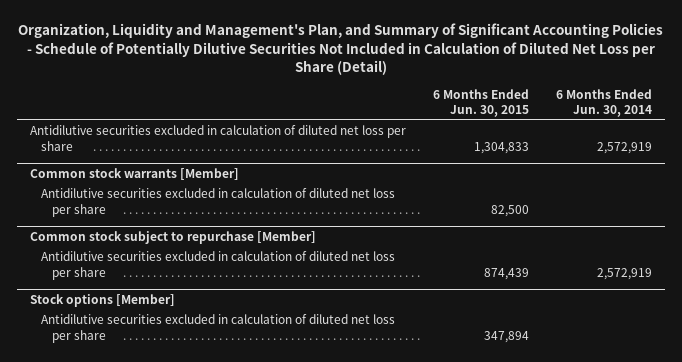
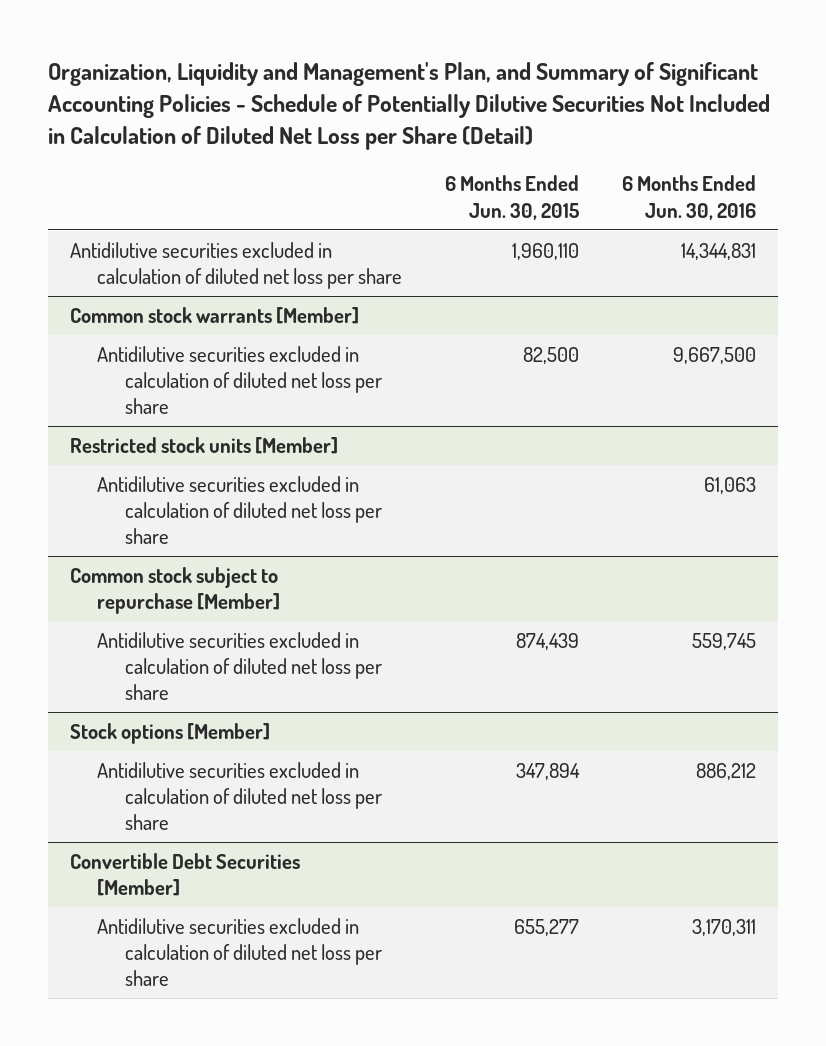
- | 6 Months Ended Jun. 30, 2015 | 6 Months Ended Jun. 30, 2014
+ | 6 Months Ended Jun. 30, 2015 | 6 Months Ended Jun. 30, 2016
- Antidilutive securities excluded in calculation of diluted net loss per share | 1,304,833 | 2,572,919
+ Antidilutive securities excluded in calculation of diluted net loss per share | 1,960,110 | 14,344,831
+ Restricted stock units [Member]
+ Antidilutive securities excluded in calculation of diluted net loss per share | | 61,063
+ Convertible Debt Securities [Member]
+ Antidilutive securities excluded in calculation of diluted net loss per share | 655,277 | 3,170,311

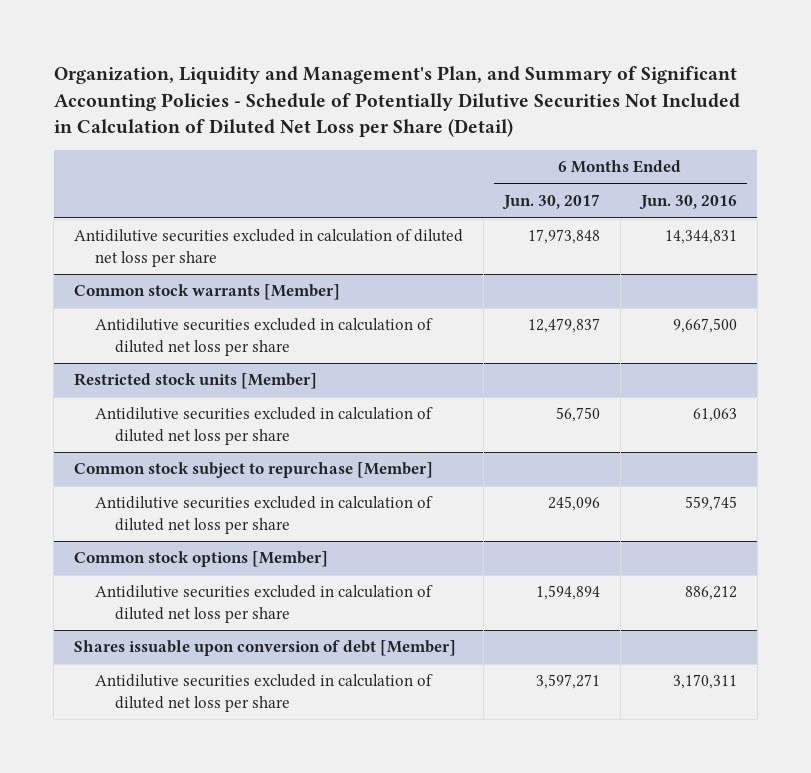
- | 6 Months Ended Jun. 30, 2015 | 6 Months Ended Jun. 30, 2016
+ | 6 Months Ended Jun. 30, 2017 | 6 Months Ended Jun. 30, 2016
- Stock options [Member]
+ Common stock options [Member]
- Convertible Debt Securities [Member]
+ Shares issuable upon conversion of debt [Member]

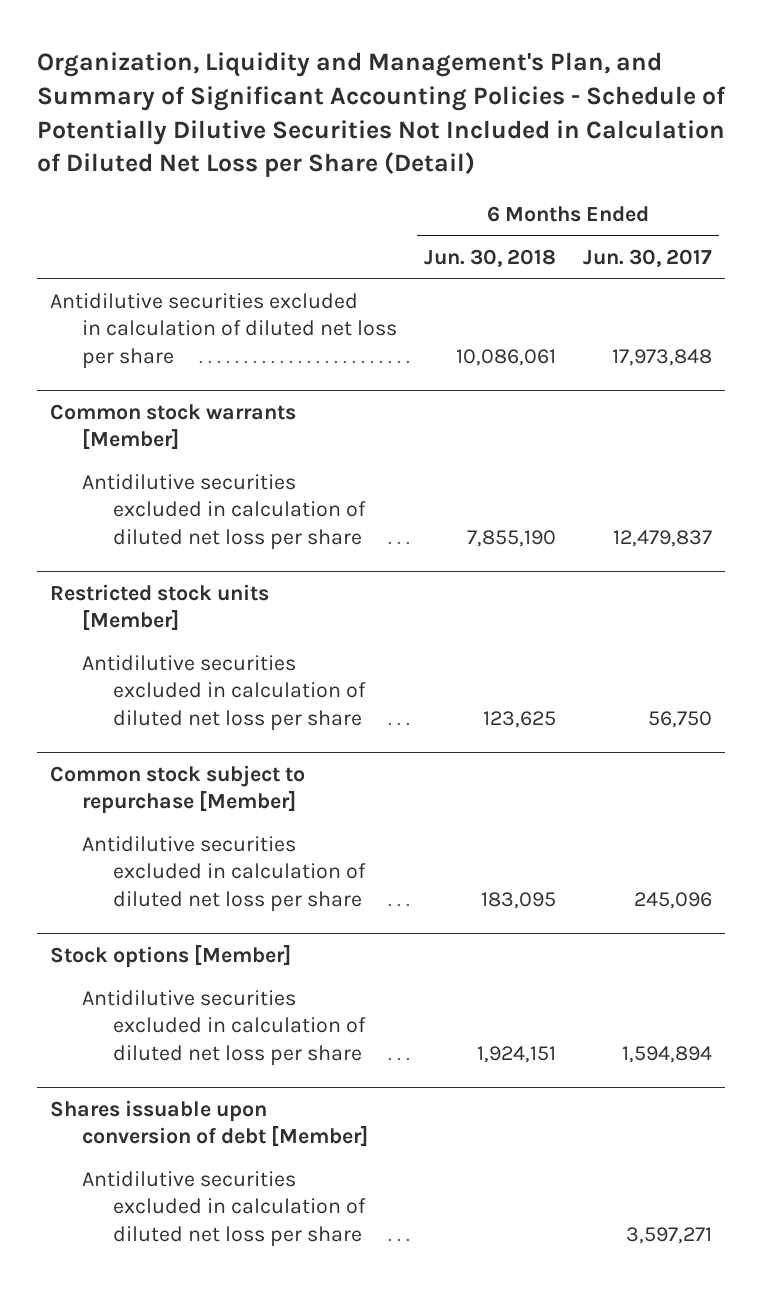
- | 6 Months Ended Jun. 30, 2017 | 6 Months Ended Jun. 30, 2016
+ | 6 Months Ended Jun. 30, 2018 | 6 Months Ended Jun. 30, 2017
- Common stock options [Member]
+ Stock options [Member]

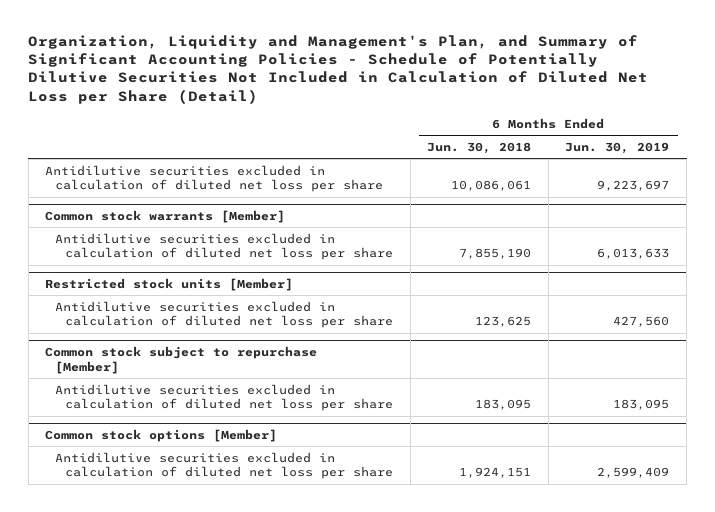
- | 6 Months Ended Jun. 30, 2018 | 6 Months Ended Jun. 30, 2017
+ | 6 Months Ended Jun. 30, 2018 | 6 Months Ended Jun. 30, 2019
- Stock options [Member]
+ Common stock options [Member]
- Shares issuable upon conversion of debt [Member]
- Antidilutive securities excluded in calculation of diluted net loss per share | | 3,597,271

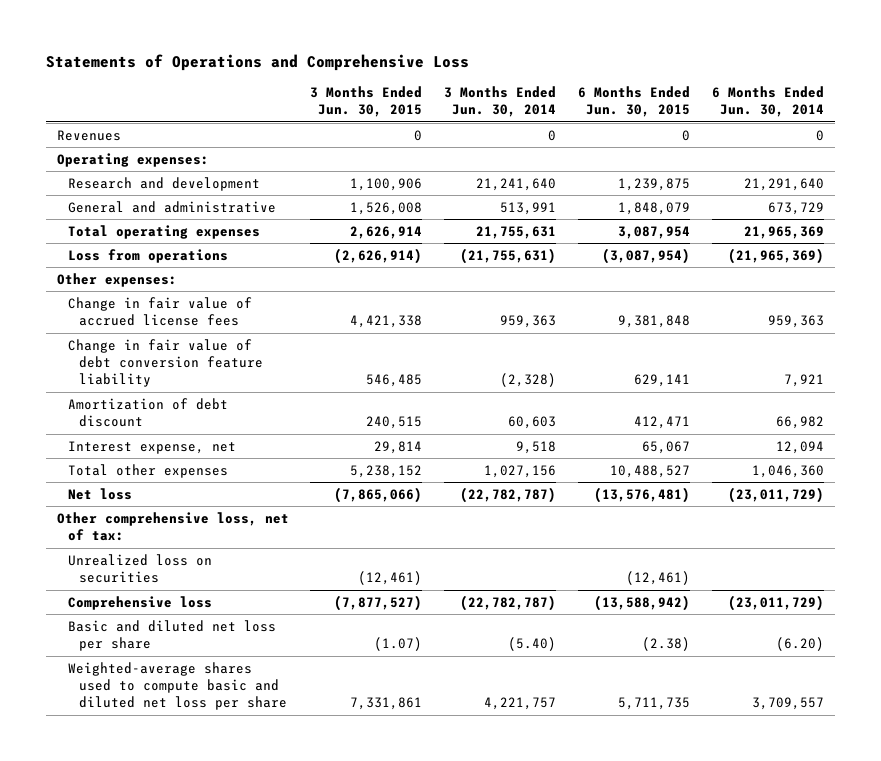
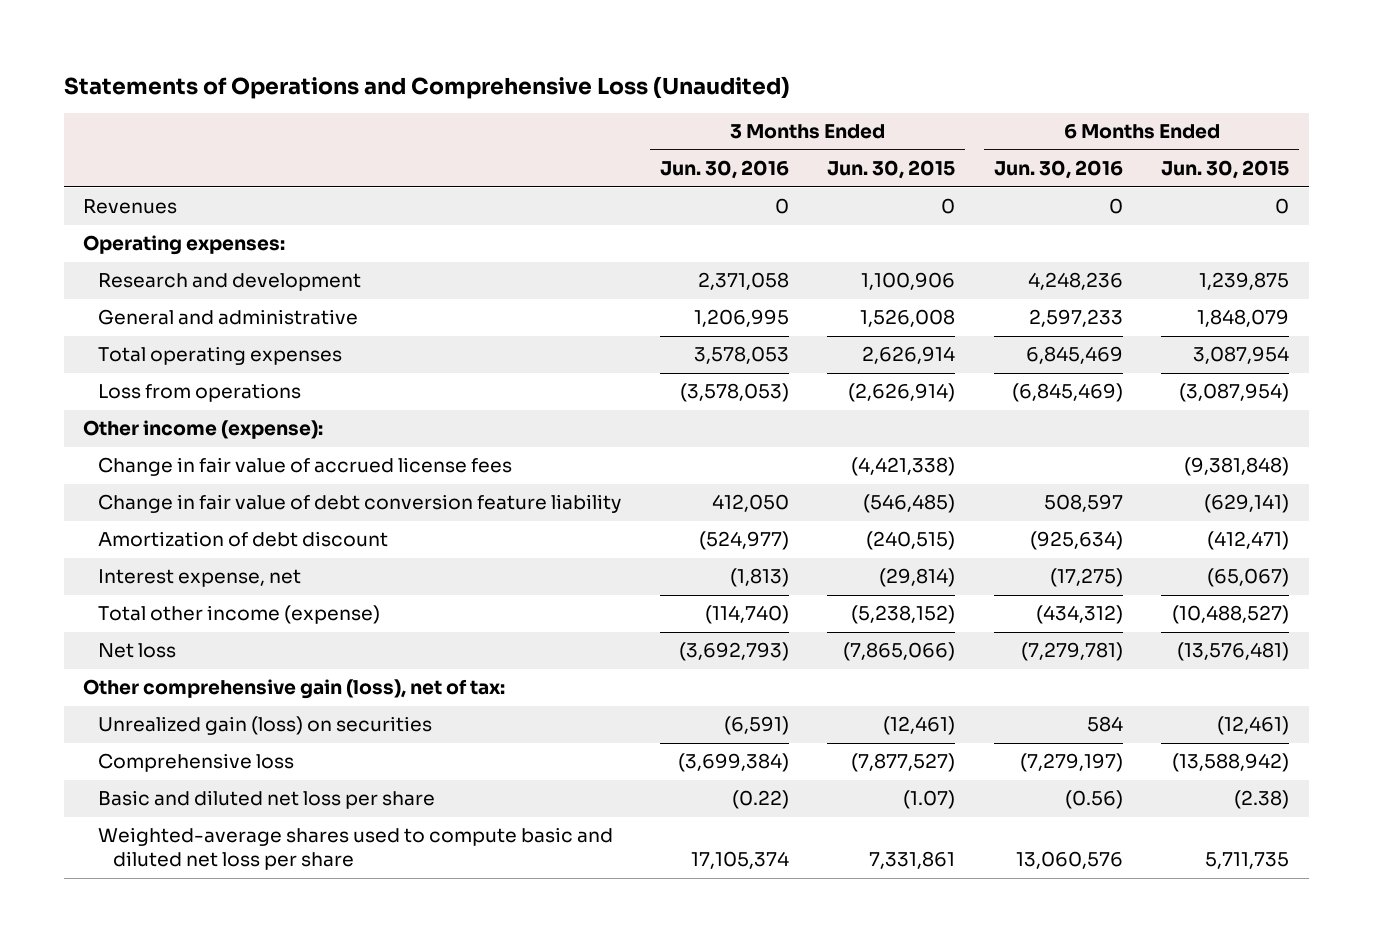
- Statements of Operations and Comprehensive Loss
+ Statements of Operations and Comprehensive Loss (Unaudited)
- | 3 Months Ended Jun. 30, 2015 | 3 Months Ended Jun. 30, 2014 | 6 Months Ended Jun. 30, 2015 | 6 Months Ended Jun. 30, 2014
+ | 3 Months Ended Jun. 30, 2016 | 3 Months Ended Jun. 30, 2015 | 6 Months Ended Jun. 30, 2016 | 6 Months Ended Jun. 30, 2015
- Other expenses:
- Change in fair value of accrued license fees | 4,421,338 | 959,363 | 9,381,848 | 959,363
- Change in fair value of debt conversion feature liability | 546,485 | (2,328) | 629,141 | 7,921
- Amortization of debt discount | 240,515 | 60,603 | 412,471 | 66,982
- Interest expense, net | 29,814 | 9,518 | 65,067 | 12,094
- Total other expenses | 5,238,152 | 1,027,156 | 10,488,527 | 1,046,360
+ Other income (expense):
+ Change in fair value of accrued license fees | | (4,421,338) | | (9,381,848)
+ Change in fair value of debt conversion feature liability | 412,050 | (546,485) | 508,597 | (629,141)
+ Amortization of debt discount | (524,977) | (240,515) | (925,634) | (412,471)
+ Interest expense, net | (1,813) | (29,814) | (17,275) | (65,067)
+ Total other income (expense) | (114,740) | (5,238,152) | (434,312) | (10,488,527)
- Other comprehensive loss, net of tax:
- Unrealized loss on securities | (12,461) | | (12,461) |
+ Other comprehensive gain (loss), net of tax:
+ Unrealized gain (loss) on securities | (6,591) | (12,461) | 584 | (12,461)

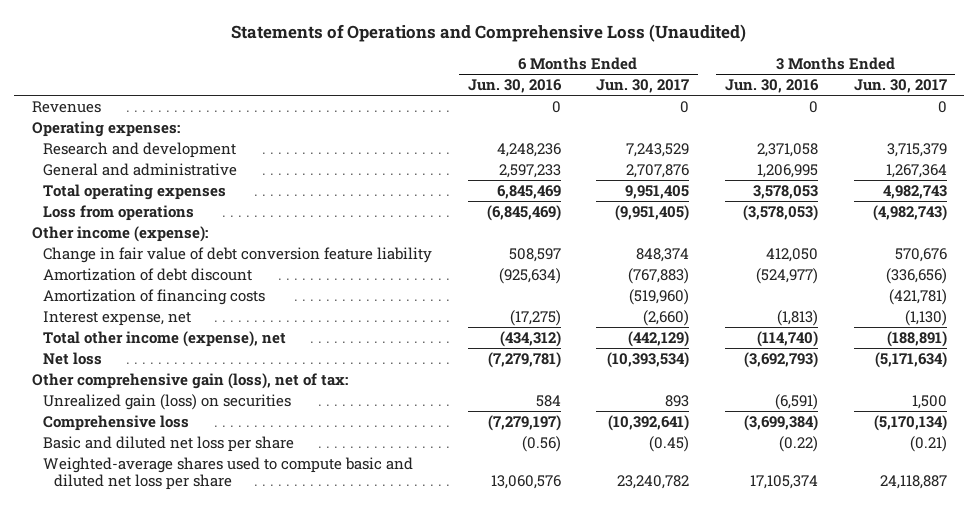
- | 3 Months Ended Jun. 30, 2016 | 3 Months Ended Jun. 30, 2015 | 6 Months Ended Jun. 30, 2016 | 6 Months Ended Jun. 30, 2015
+ | 6 Months Ended Jun. 30, 2016 | 6 Months Ended Jun. 30, 2017 | 3 Months Ended Jun. 30, 2016 | 3 Months Ended Jun. 30, 2017
- Change in fair value of accrued license fees | | (4,421,338) | | (9,381,848)
+ Amortization of financing costs | | (519,960) | | (421,781)
- Total other income (expense) | (114,740) | (5,238,152) | (434,312) | (10,488,527)
+ Total other income (expense), net | (434,312) | (442,129) | (114,740) | (188,891)

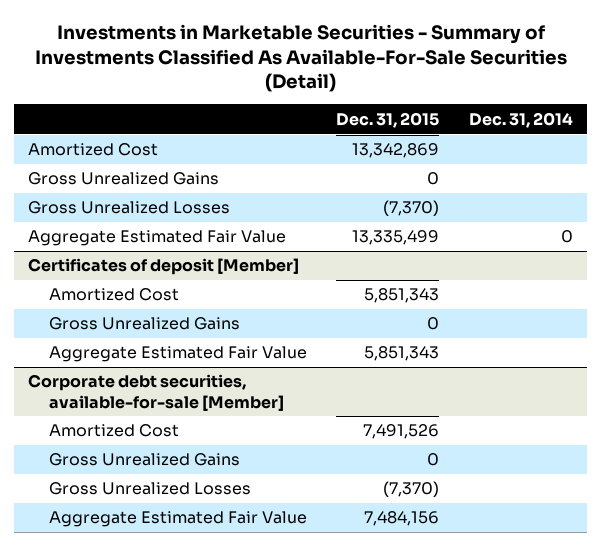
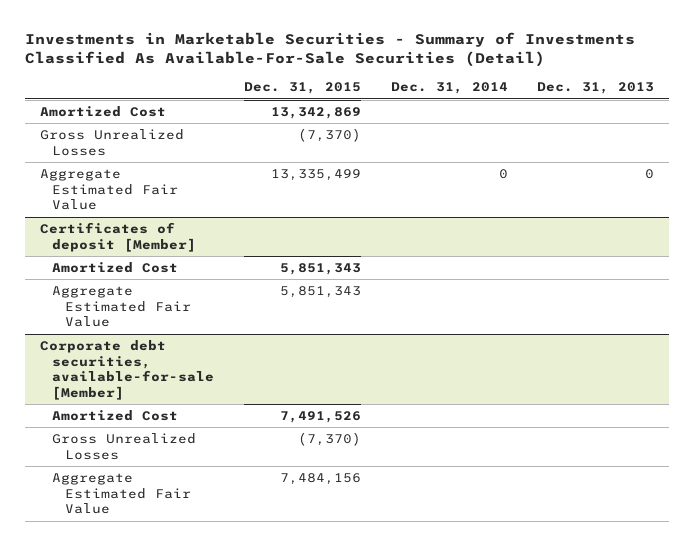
- | Dec. 31, 2015 | Dec. 31, 2014
+ | Dec. 31, 2015 | Dec. 31, 2014 | Dec. 31, 2013
- Gross Unrealized Gains | 0 |
@ Certificates of deposit [Member]
- Gross Unrealized Gains | 0 |
@ Corporate debt securities, available-for-sale [Member]
- Gross Unrealized Gains | 0 |

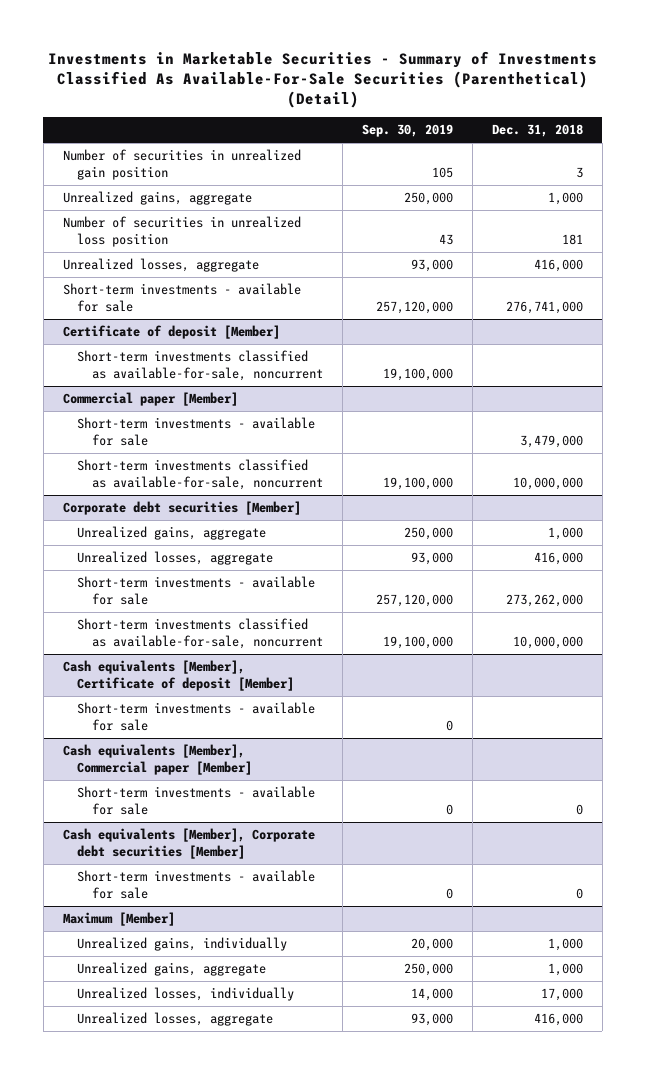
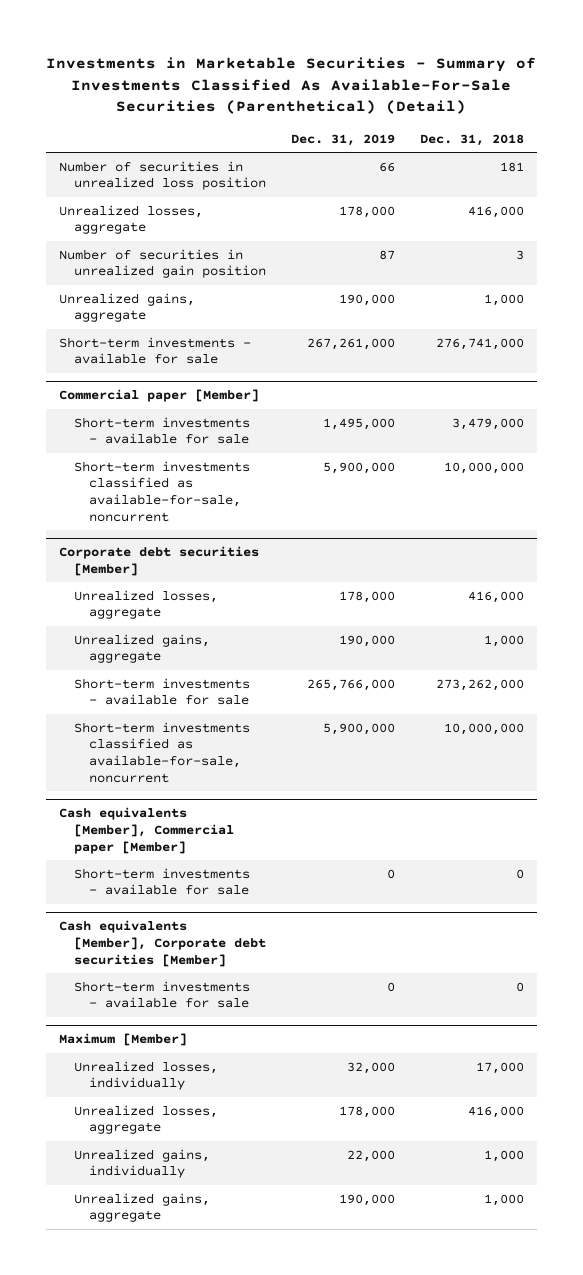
- | Sep. 30, 2019 | Dec. 31, 2018
+ | Dec. 31, 2019 | Dec. 31, 2018
moved down: Number of securities in unrealized gain position | 87 | 3
moved down: Unrealized gains, aggregate | 190,000 | 1,000
- Certificate of deposit [Member]
- Short-term investments classified as available-for-sale, noncurrent | 19,100,000 |
@ Corporate debt securities [Member]
moved down: Unrealized gains, aggregate | 190,000 | 1,000
- Cash equivalents [Member], Certificate of deposit [Member]
- Short-term investments - available for sale | 0 |
@ Maximum [Member]
moved down: Unrealized gains, individually | 22,000 | 1,000
moved down: Unrealized gains, aggregate | 190,000 | 1,000

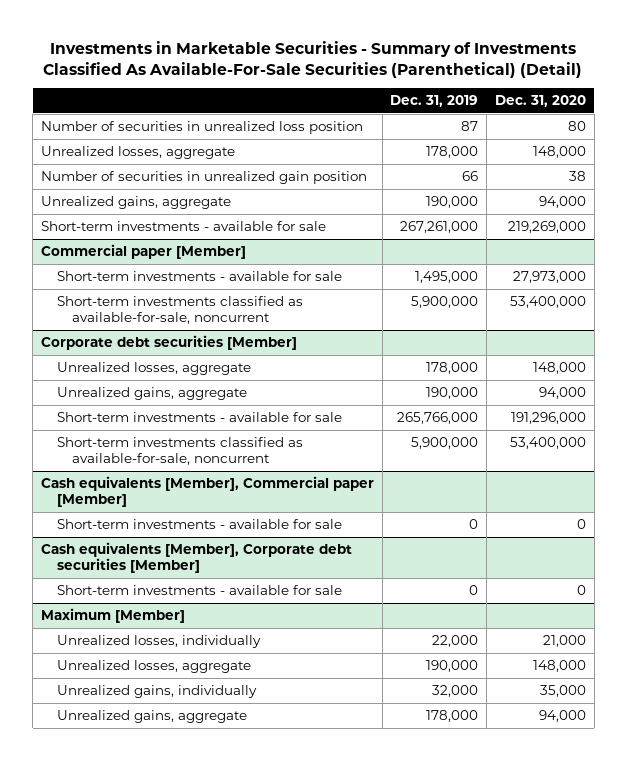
- | Dec. 31, 2019 | Dec. 31, 2018
+ | Dec. 31, 2019 | Dec. 31, 2020
- Number of securities in unrealized loss position | 66 | 181
+ Number of securities in unrealized loss position | 87 | 80
- Number of securities in unrealized gain position | 87 | 3
+ Number of securities in unrealized gain position | 66 | 38
@ Maximum [Member]
- Unrealized losses, individually | 32,000 | 17,000
- Unrealized losses, aggregate | 178,000 | 416,000
- Unrealized gains, individually | 22,000 | 1,000
- Unrealized gains, aggregate | 190,000 | 1,000
+ Unrealized losses, individually | 22,000 | 21,000
+ Unrealized losses, aggregate | 190,000 | 148,000
+ Unrealized gains, individually | 32,000 | 35,000
+ Unrealized gains, aggregate | 178,000 | 94,000

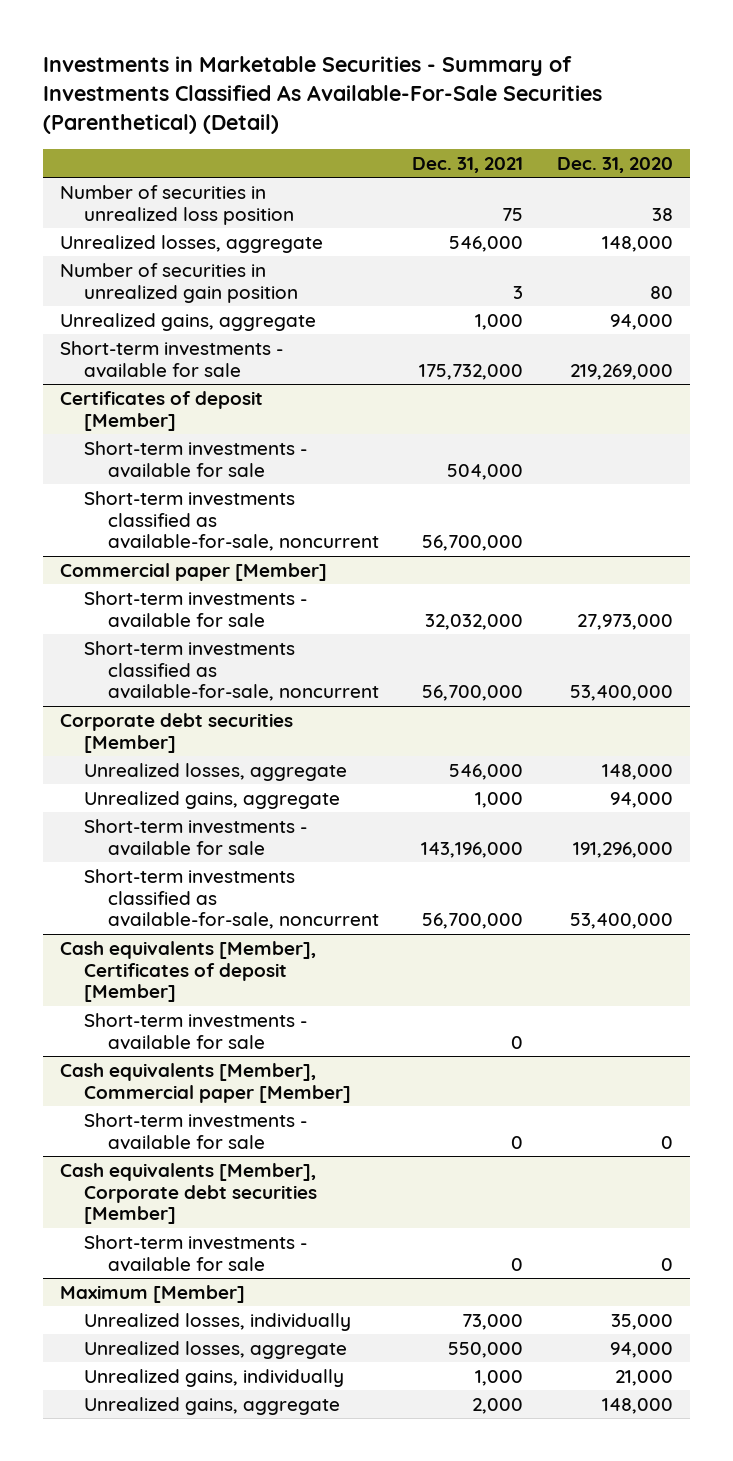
- | Dec. 31, 2019 | Dec. 31, 2020
+ | Dec. 31, 2021 | Dec. 31, 2020
- Number of securities in unrealized loss position | 87 | 80
+ Number of securities in unrealized loss position | 75 | 38
- Number of securities in unrealized gain position | 66 | 38
+ Number of securities in unrealized gain position | 3 | 80
+ Certificates of deposit [Member]
+ Short-term investments - available for sale | 504,000 |
+ Short-term investments classified as available-for-sale, noncurrent | 56,700,000 |
+ Cash equivalents [Member], Certificates of deposit [Member]
+ Short-term investments - available for sale | 0 |
@ Maximum [Member]
- Unrealized losses, individually | 22,000 | 21,000
- Unrealized losses, aggregate | 190,000 | 148,000
- Unrealized gains, individually | 32,000 | 35,000
- Unrealized gains, aggregate | 178,000 | 94,000
+ Unrealized losses, individually | 73,000 | 35,000
+ Unrealized losses, aggregate | 550,000 | 94,000
+ Unrealized gains, individually | 1,000 | 21,000
+ Unrealized gains, aggregate | 2,000 | 148,000

